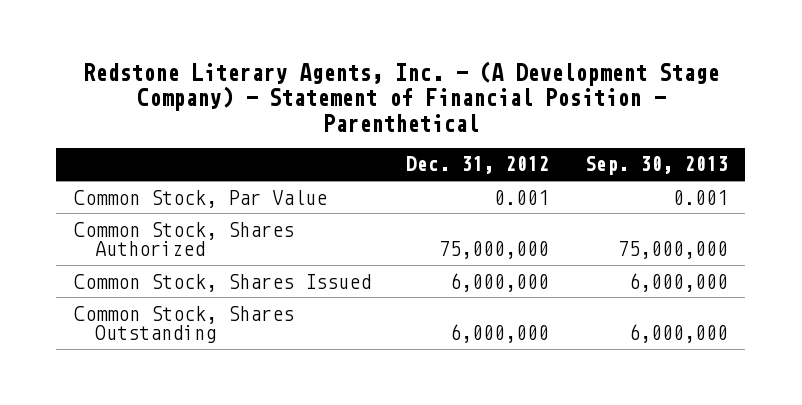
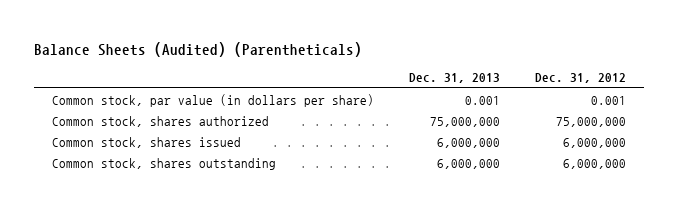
- Redstone Literary Agents, Inc. - (A Development Stage Company) - Statement of Financial Position - Parenthetical
+ Balance Sheets (Audited) (Parentheticals)
- | Dec. 31, 2012 | Sep. 30, 2013
+ | Dec. 31, 2013 | Dec. 31, 2012
- Common Stock, Par Value | 0.001 | 0.001
- Common Stock, Shares Authorized | 75,000,000 | 75,000,000
- Common Stock, Shares Issued | 6,000,000 | 6,000,000
- Common Stock, Shares Outstanding | 6,000,000 | 6,000,000
+ Common stock, par value (in dollars per share) | 0.001 | 0.001
+ Common stock, shares authorized | 75,000,000 | 75,000,000
+ Common stock, shares issued | 6,000,000 | 6,000,000
+ Common stock, shares outstanding | 6,000,000 | 6,000,000

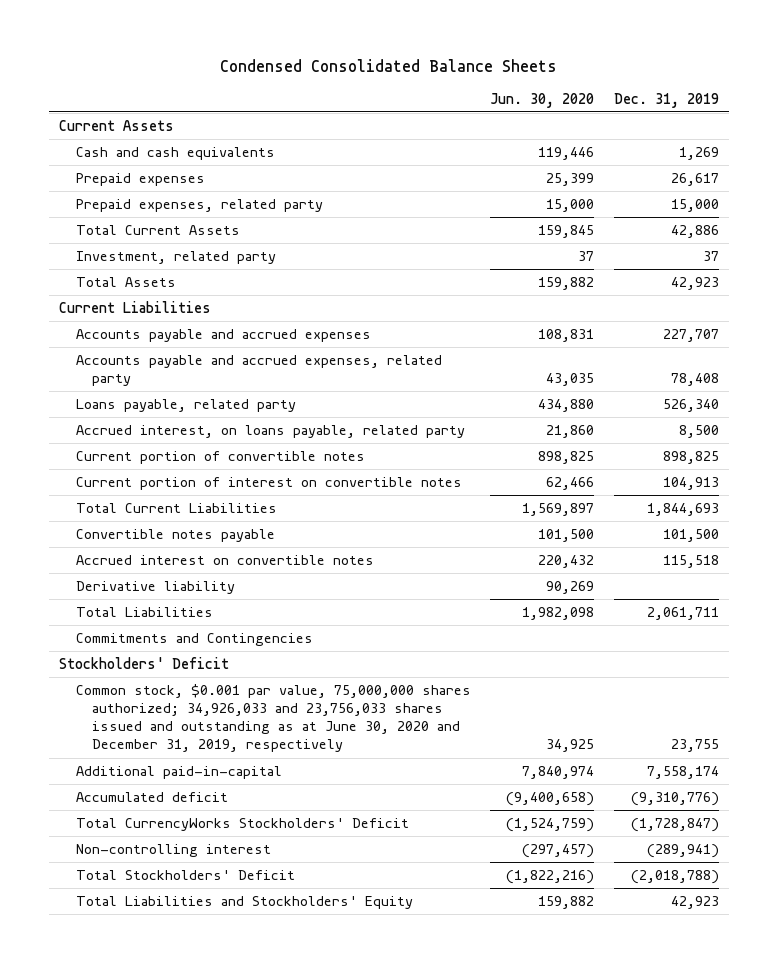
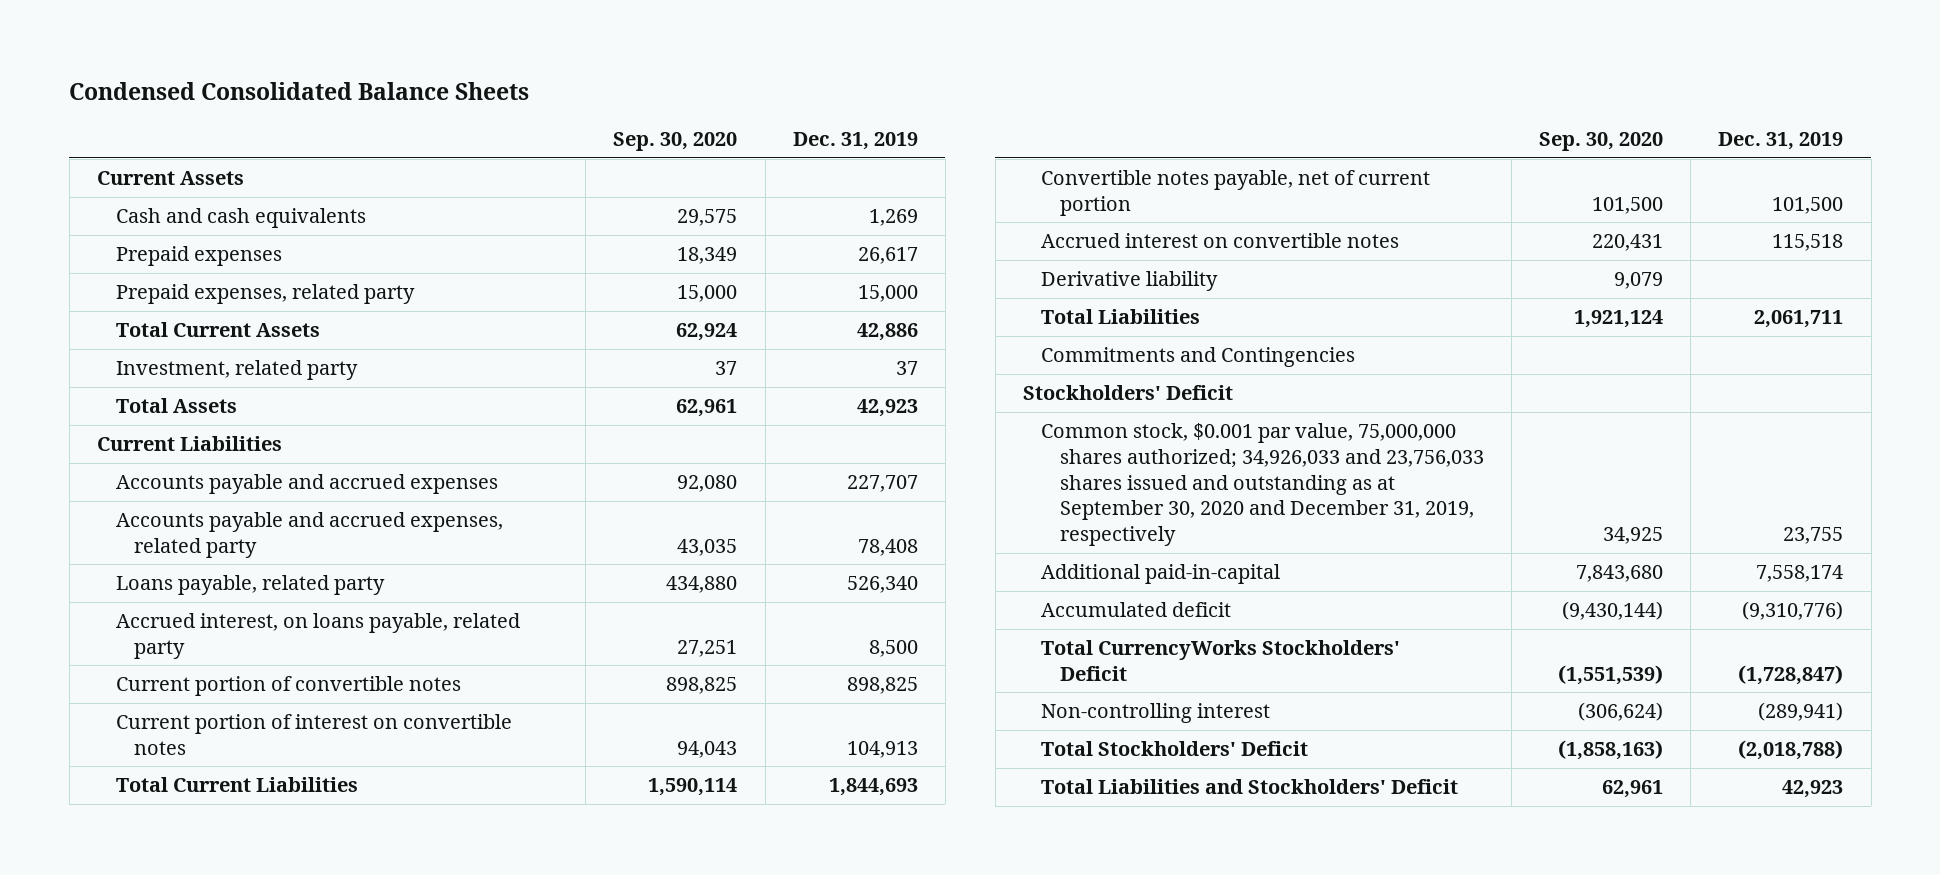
- | Jun. 30, 2020 | Dec. 31, 2019
+ | Sep. 30, 2020 | Dec. 31, 2019
- Convertible notes payable | 101,500 | 101,500
+ Convertible notes payable, net of current portion | 101,500 | 101,500
- Common stock, $0.001 par value, 75,000,000 shares authorized; 34,926,033 and 23,756,033 shares issued and outstanding as at June 30, 2020 and December 31, 2019, respectively | 34,925 | 23,755
+ Common stock, $0.001 par value, 75,000,000 shares authorized; 34,926,033 and 23,756,033 shares issued and outstanding as at September 30, 2020 and December 31, 2019, respectively | 34,925 | 23,755
- Total Liabilities and Stockholders' Equity | 159,882 | 42,923
+ Total Liabilities and Stockholders' Deficit | 62,961 | 42,923

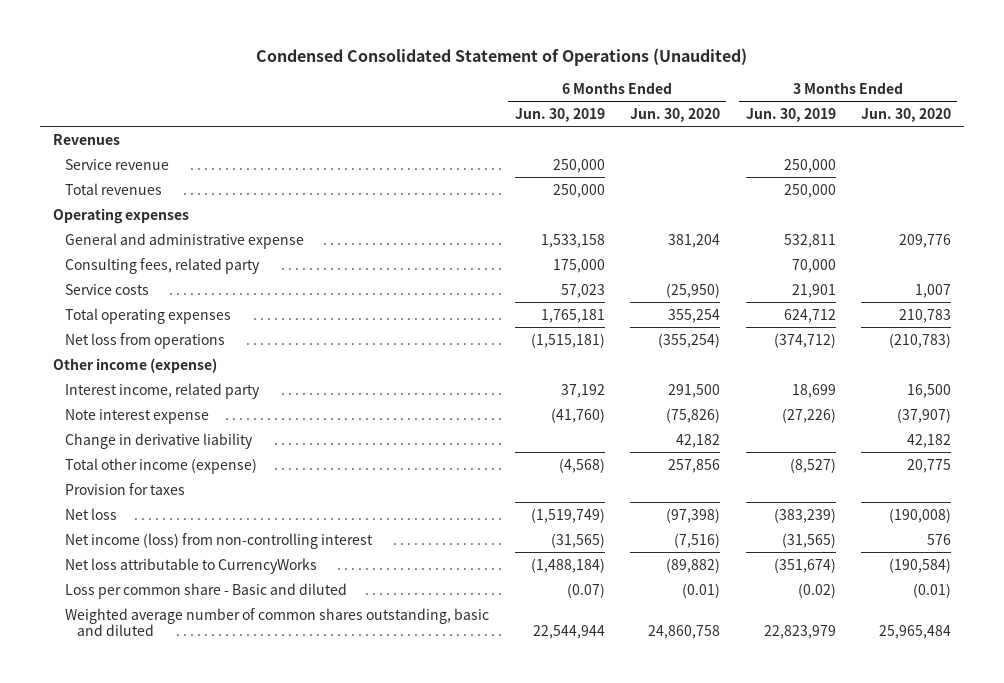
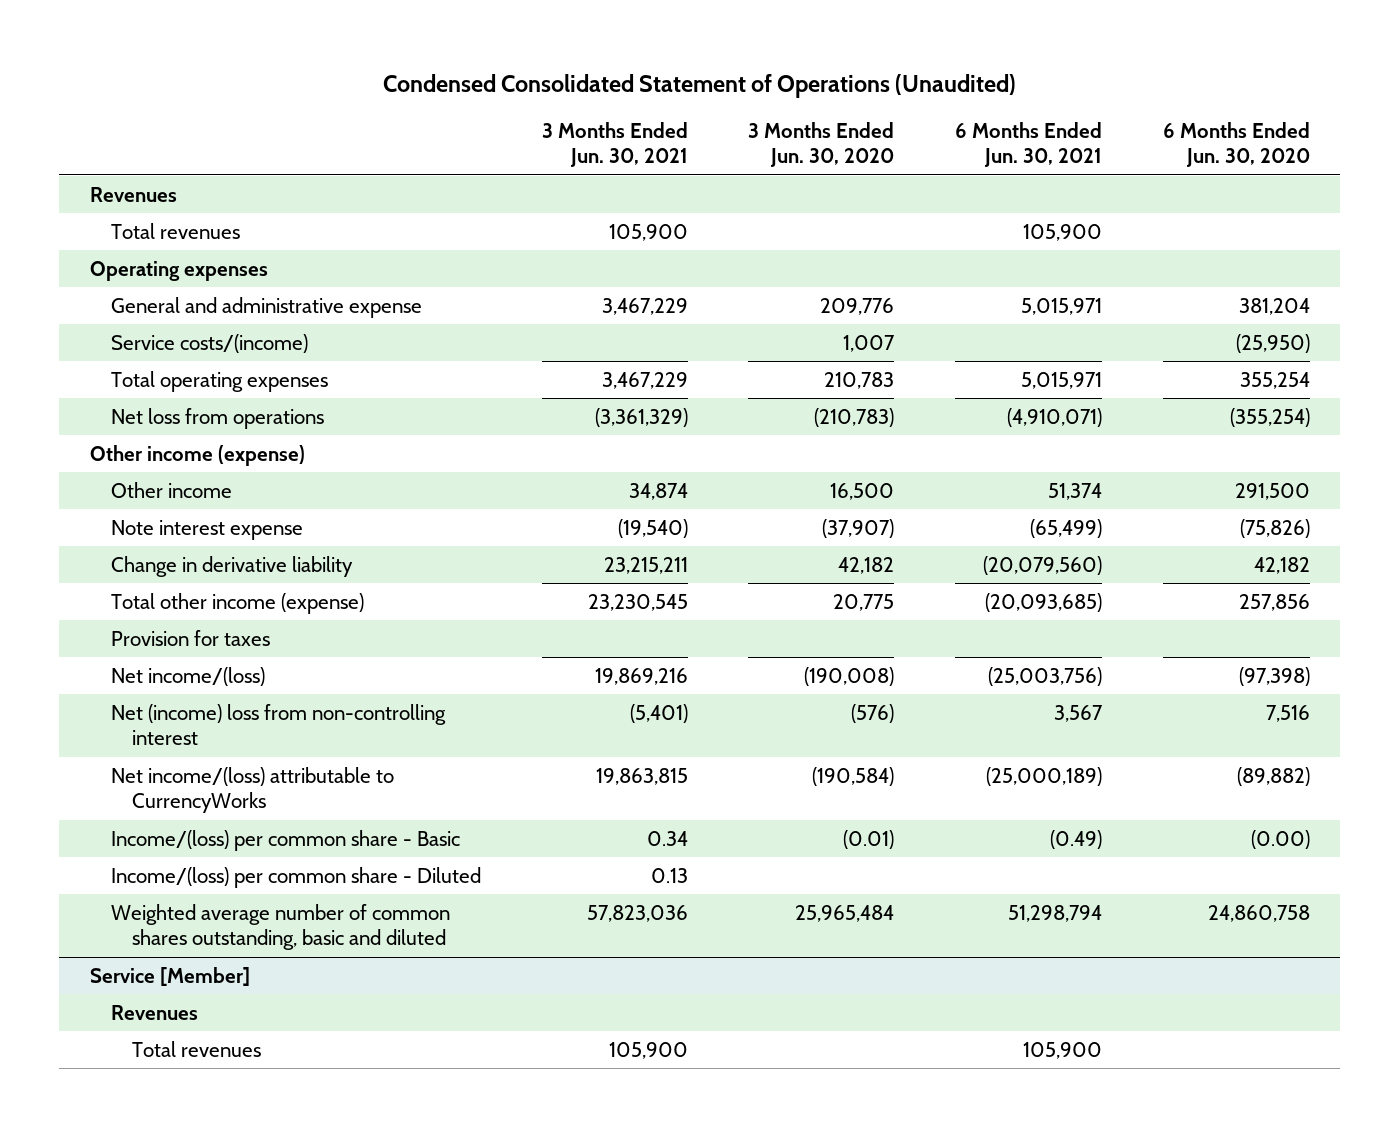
- | 6 Months Ended Jun. 30, 2019 | 6 Months Ended Jun. 30, 2020 | 3 Months Ended Jun. 30, 2019 | 3 Months Ended Jun. 30, 2020
+ | 3 Months Ended Jun. 30, 2021 | 3 Months Ended Jun. 30, 2020 | 6 Months Ended Jun. 30, 2021 | 6 Months Ended Jun. 30, 2020
- Service revenue | 250,000 | | 250,000 |
- Consulting fees, related party | 175,000 | | 70,000 |
- Service costs | 57,023 | (25,950) | 21,901 | 1,007
+ Service costs/(income) | | 1,007 | | (25,950)
- Interest income, related party | 37,192 | 291,500 | 18,699 | 16,500
+ Other income | 34,874 | 16,500 | 51,374 | 291,500
- Net loss | (1,519,749) | (97,398) | (383,239) | (190,008)
- Net income (loss) from non-controlling interest | (31,565) | (7,516) | (31,565) | 576
- Net loss attributable to CurrencyWorks | (1,488,184) | (89,882) | (351,674) | (190,584)
- Loss per common share - Basic and diluted | (0.07) | (0.01) | (0.02) | (0.01)
+ Net income/(loss) | 19,869,216 | (190,008) | (25,003,756) | (97,398)
+ Net (income) loss from non-controlling interest | (5,401) | (576) | 3,567 | 7,516
+ Net income/(loss) attributable to CurrencyWorks | 19,863,815 | (190,584) | (25,000,189) | (89,882)
+ Income/(loss) per common share - Basic | 0.34 | (0.01) | (0.49) | (0.00)
+ Income/(loss) per common share - Diluted | 0.13 | | |
+ Service [Member]
+ Revenues
+ Total revenues | 105,900 | | 105,900 |

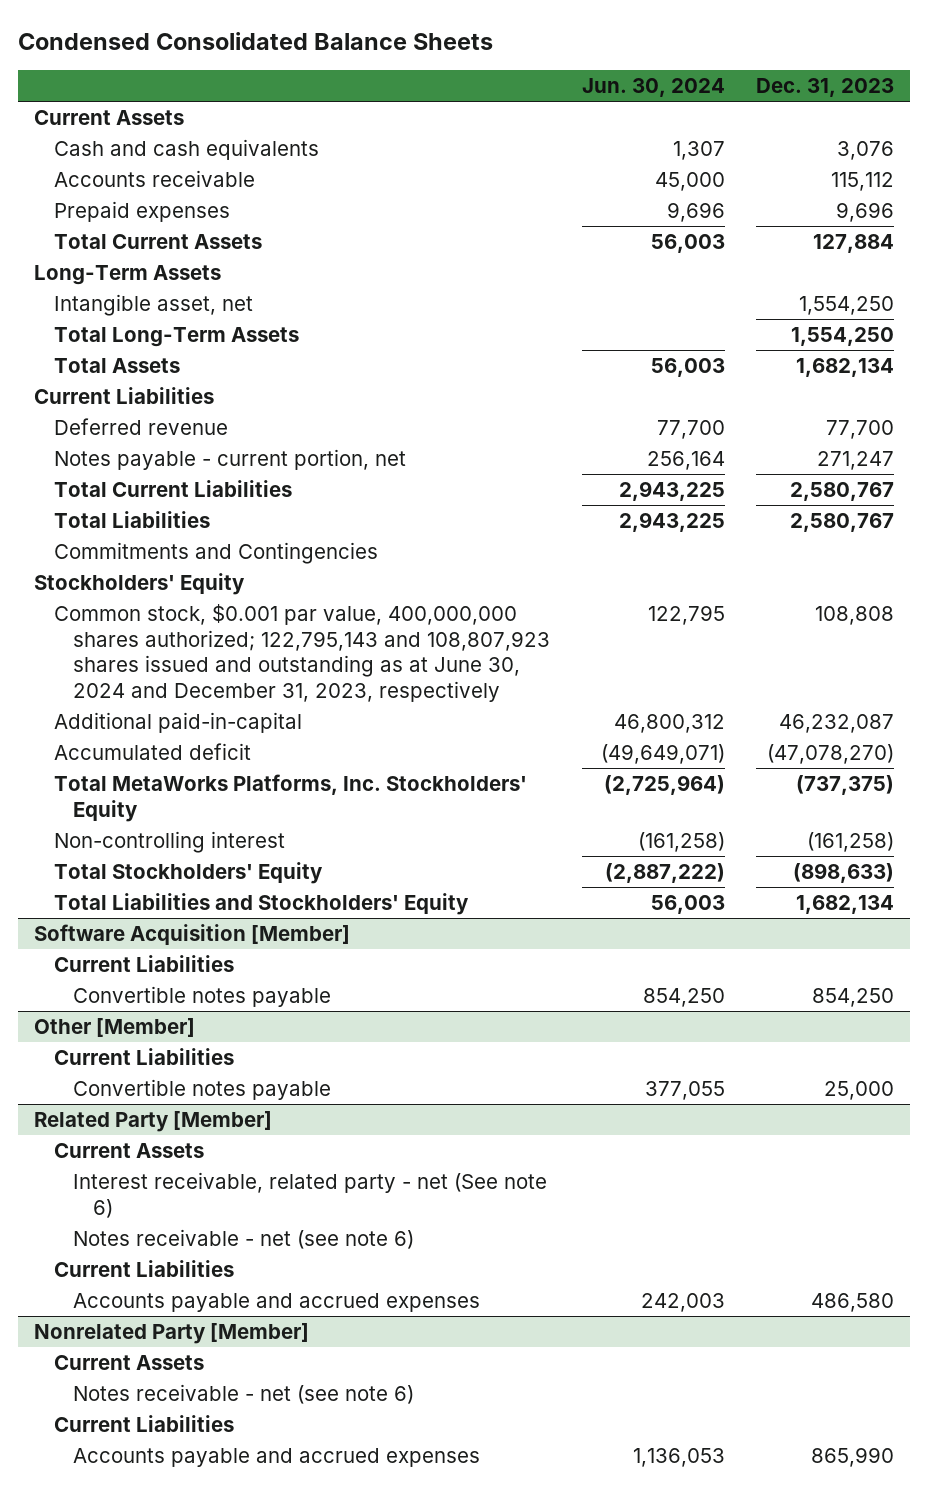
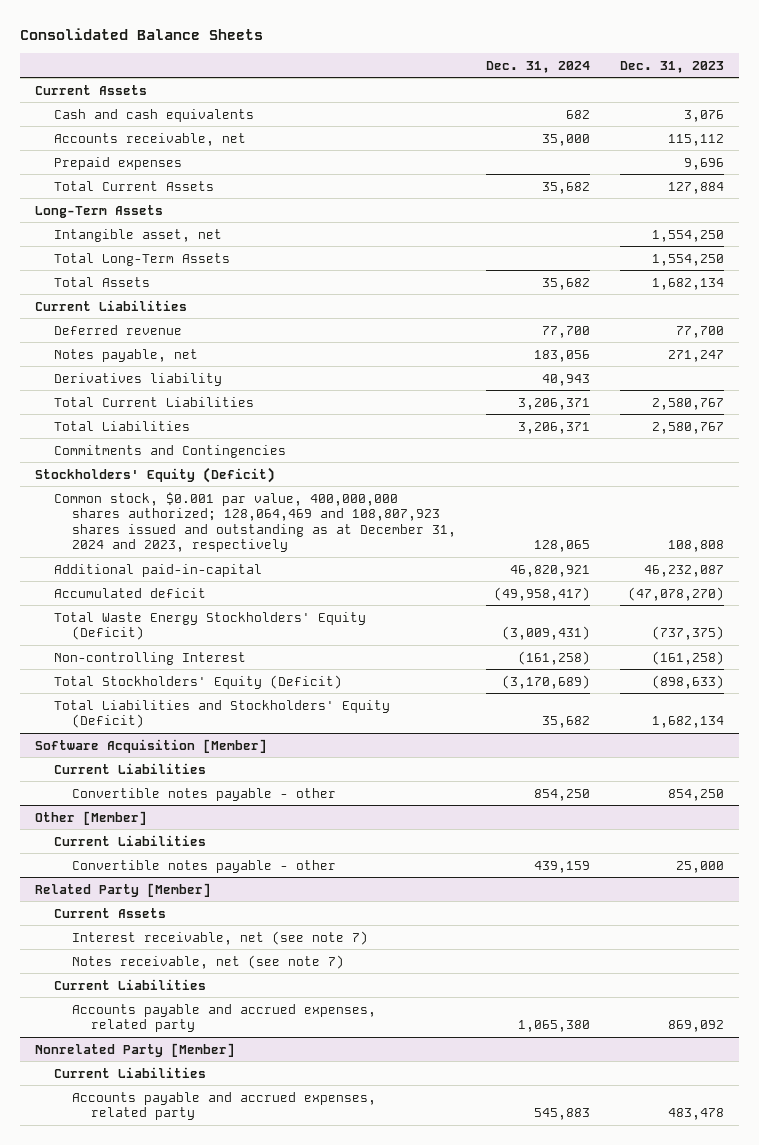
- Condensed Consolidated Balance Sheets
+ Consolidated Balance Sheets
- | Jun. 30, 2024 | Dec. 31, 2023
+ | Dec. 31, 2024 | Dec. 31, 2023
- Accounts receivable | 45,000 | 115,112
+ Accounts receivable, net | 35,000 | 115,112
- Notes payable - current portion, net | 256,164 | 271,247
+ Notes payable, net | 183,056 | 271,247
+ Derivatives liability | 40,943 |
- Stockholders' Equity
- Common stock, $0.001 par value, 400,000,000 shares authorized; 122,795,143 and 108,807,923 shares issued and outstanding as at June 30, 2024 and December 31, 2023, respectively | 122,795 | 108,808
+ Stockholders' Equity (Deficit)
+ Common stock, $0.001 par value, 400,000,000 shares authorized; 128,064,469 and 108,807,923 shares issued and outstanding as at December 31, 2024 and 2023, respectively | 128,065 | 108,808
- Total MetaWorks Platforms, Inc. Stockholders' Equity | (2,725,964) | (737,375)
- Non-controlling interest | (161,258) | (161,258)
- Total Stockholders' Equity | (2,887,222) | (898,633)
- Total Liabilities and Stockholders' Equity | 56,003 | 1,682,134
+ Total Waste Energy Stockholders' Equity (Deficit) | (3,009,431) | (737,375)
+ Non-controlling Interest | (161,258) | (161,258)
+ Total Stockholders' Equity (Deficit) | (3,170,689) | (898,633)
+ Total Liabilities and Stockholders' Equity (Deficit) | 35,682 | 1,682,134
@ Software Acquisition [Member]
- Convertible notes payable | 854,250 | 854,250
+ Convertible notes payable - other | 854,250 | 854,250
@ Other [Member]
- Convertible notes payable | 377,055 | 25,000
+ Convertible notes payable - other | 439,159 | 25,000
@ Related Party [Member]
- Interest receivable, related party - net (See note 6)
- Notes receivable - net (see note 6)
+ Interest receivable, net (see note 7)
+ Notes receivable, net (see note 7)
- Accounts payable and accrued expenses | 242,003 | 486,580
+ Accounts payable and accrued expenses, related party | 1,065,380 | 869,092
@ Nonrelated Party [Member]
- Current Assets
- Notes receivable - net (see note 6)
- Accounts payable and accrued expenses | 1,136,053 | 865,990
+ Accounts payable and accrued expenses, related party | 545,883 | 483,478

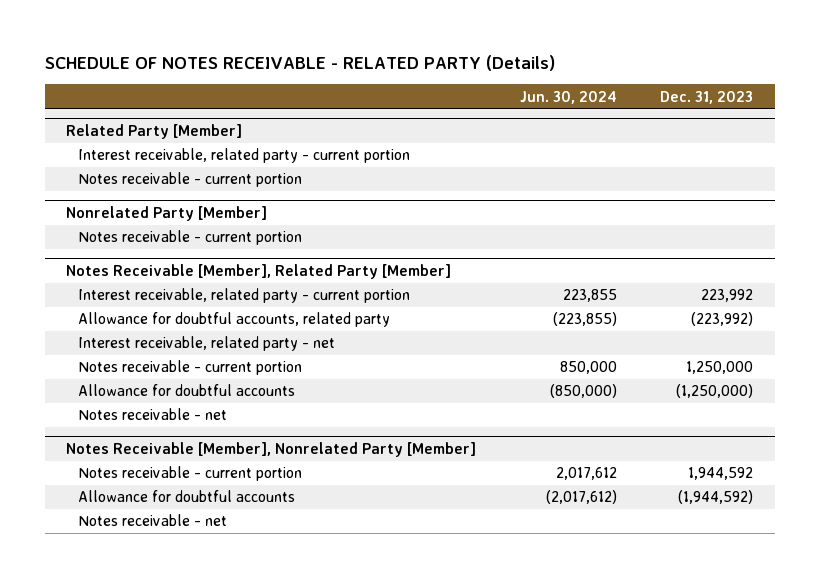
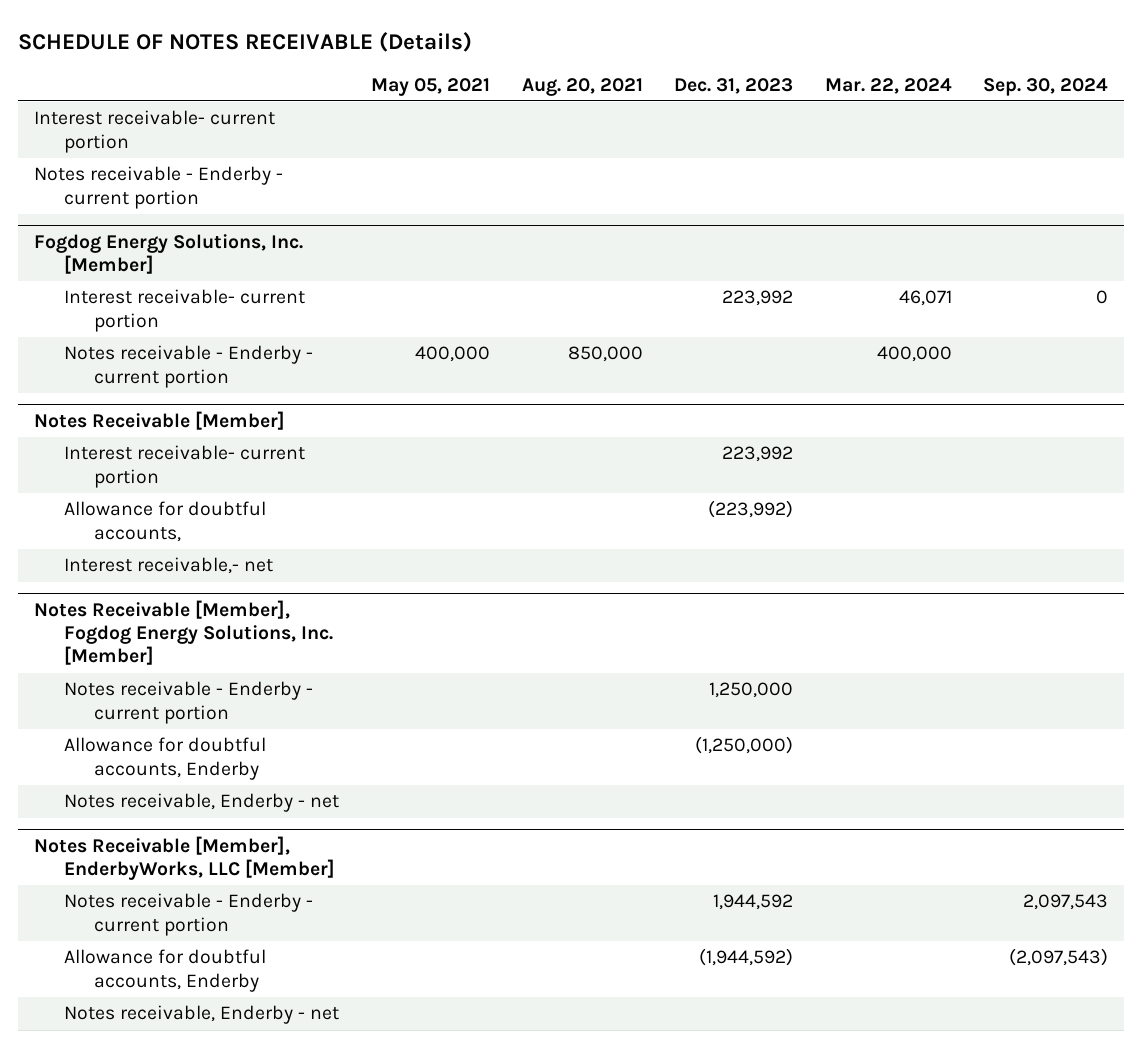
- SCHEDULE OF NOTES RECEIVABLE - RELATED PARTY (Details)
+ SCHEDULE OF NOTES RECEIVABLE (Details)
- | Jun. 30, 2024 | Dec. 31, 2023
+ | May 05, 2021 | Aug. 20, 2021 | Dec. 31, 2023 | Mar. 22, 2024 | Sep. 30, 2024
- Related Party [Member]
- Interest receivable, related party - current portion
- Notes receivable - current portion
- Nonrelated Party [Member]
- Notes receivable - current portion
- Notes Receivable [Member], Related Party [Member]
- Interest receivable, related party - current portion | 223,855 | 223,992
- Allowance for doubtful accounts, related party | (223,855) | (223,992)
- Interest receivable, related party - net
- Notes receivable - current portion | 850,000 | 1,250,000
- Allowance for doubtful accounts | (850,000) | (1,250,000)
- Notes receivable - net
- Notes Receivable [Member], Nonrelated Party [Member]
- Notes receivable - current portion | 2,017,612 | 1,944,592
- Allowance for doubtful accounts | (2,017,612) | (1,944,592)
- Notes receivable - net
+ Interest receivable- current portion
+ Notes receivable - Enderby - current portion
+ Fogdog Energy Solutions, Inc. [Member]
+ Interest receivable- current portion | | | 223,992 | 46,071 | 0
+ Notes receivable - Enderby - current portion | 400,000 | 850,000 | | 400,000 |
+ Notes Receivable [Member]
+ Interest receivable- current portion | | | 223,992 | |
+ Allowance for doubtful accounts, | | | (223,992) | |
+ Interest receivable,- net
+ Notes Receivable [Member], Fogdog Energy Solutions, Inc. [Member]
+ Notes receivable - Enderby - current portion | | | 1,250,000 | |
+ Allowance for doubtful accounts, Enderby | | | (1,250,000) | |
+ Notes receivable, Enderby - net
+ Notes Receivable [Member], EnderbyWorks, LLC [Member]
+ Notes receivable - Enderby - current portion | | | 1,944,592 | | 2,097,543
+ Allowance for doubtful accounts, Enderby | | | (1,944,592) | | (2,097,543)
+ Notes receivable, Enderby - net

